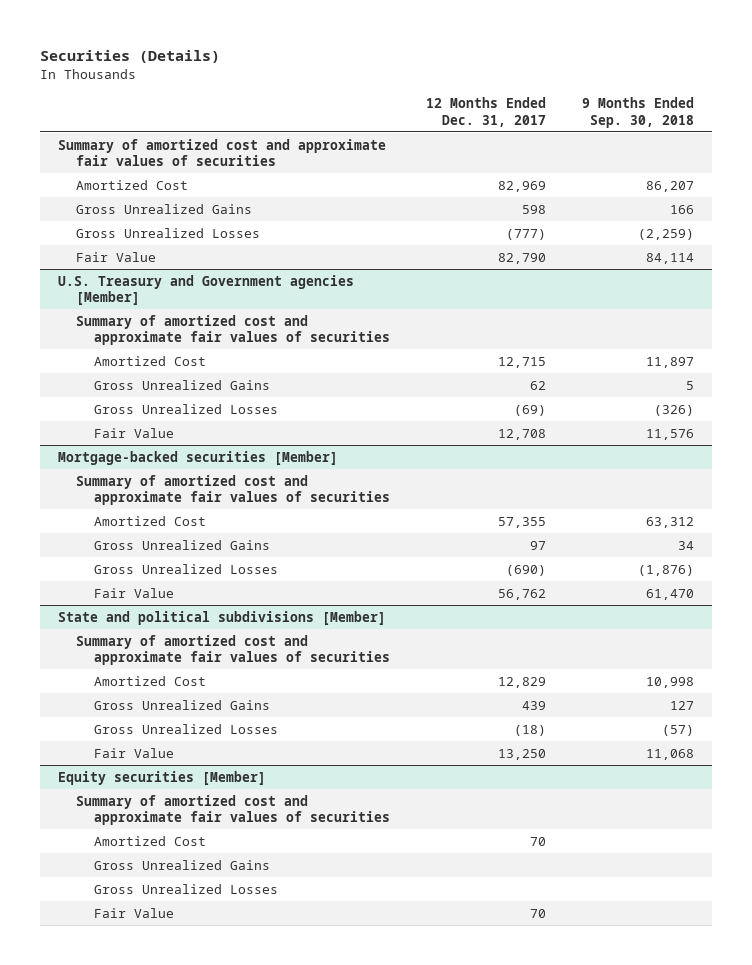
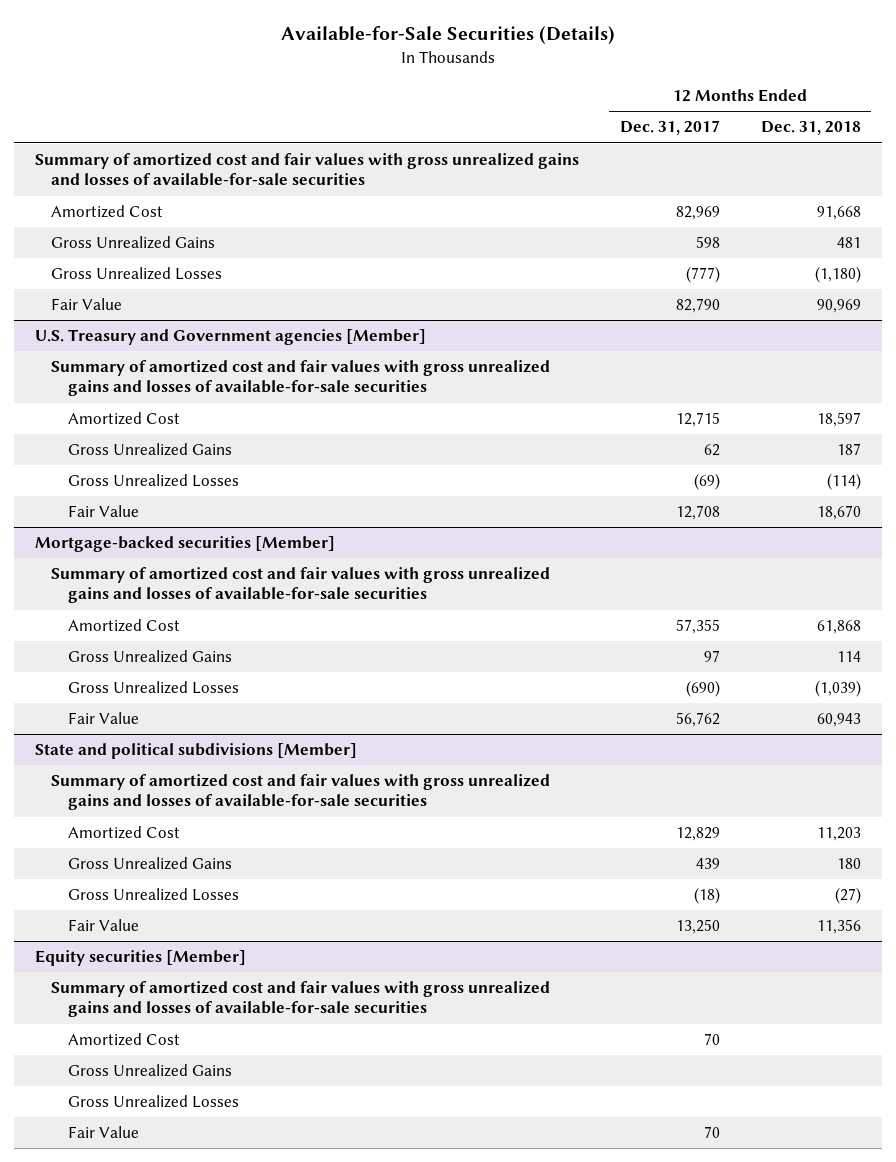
- Securities (Details)
+ Available-for-Sale Securities (Details)
- | 12 Months Ended Dec. 31, 2017 | 9 Months Ended Sep. 30, 2018
+ | 12 Months Ended Dec. 31, 2017 | 12 Months Ended Dec. 31, 2018
- Summary of amortized cost and approximate fair values of securities
+ Summary of amortized cost and fair values with gross unrealized gains and losses of available-for-sale securities
@ U.S. Treasury and Government agencies [Member]
- Summary of amortized cost and approximate fair values of securities
+ Summary of amortized cost and fair values with gross unrealized gains and losses of available-for-sale securities
@ Mortgage-backed securities [Member]
- Summary of amortized cost and approximate fair values of securities
+ Summary of amortized cost and fair values with gross unrealized gains and losses of available-for-sale securities
@ State and political subdivisions [Member]
- Summary of amortized cost and approximate fair values of securities
+ Summary of amortized cost and fair values with gross unrealized gains and losses of available-for-sale securities
@ Equity securities [Member]
- Summary of amortized cost and approximate fair values of securities
+ Summary of amortized cost and fair values with gross unrealized gains and losses of available-for-sale securities

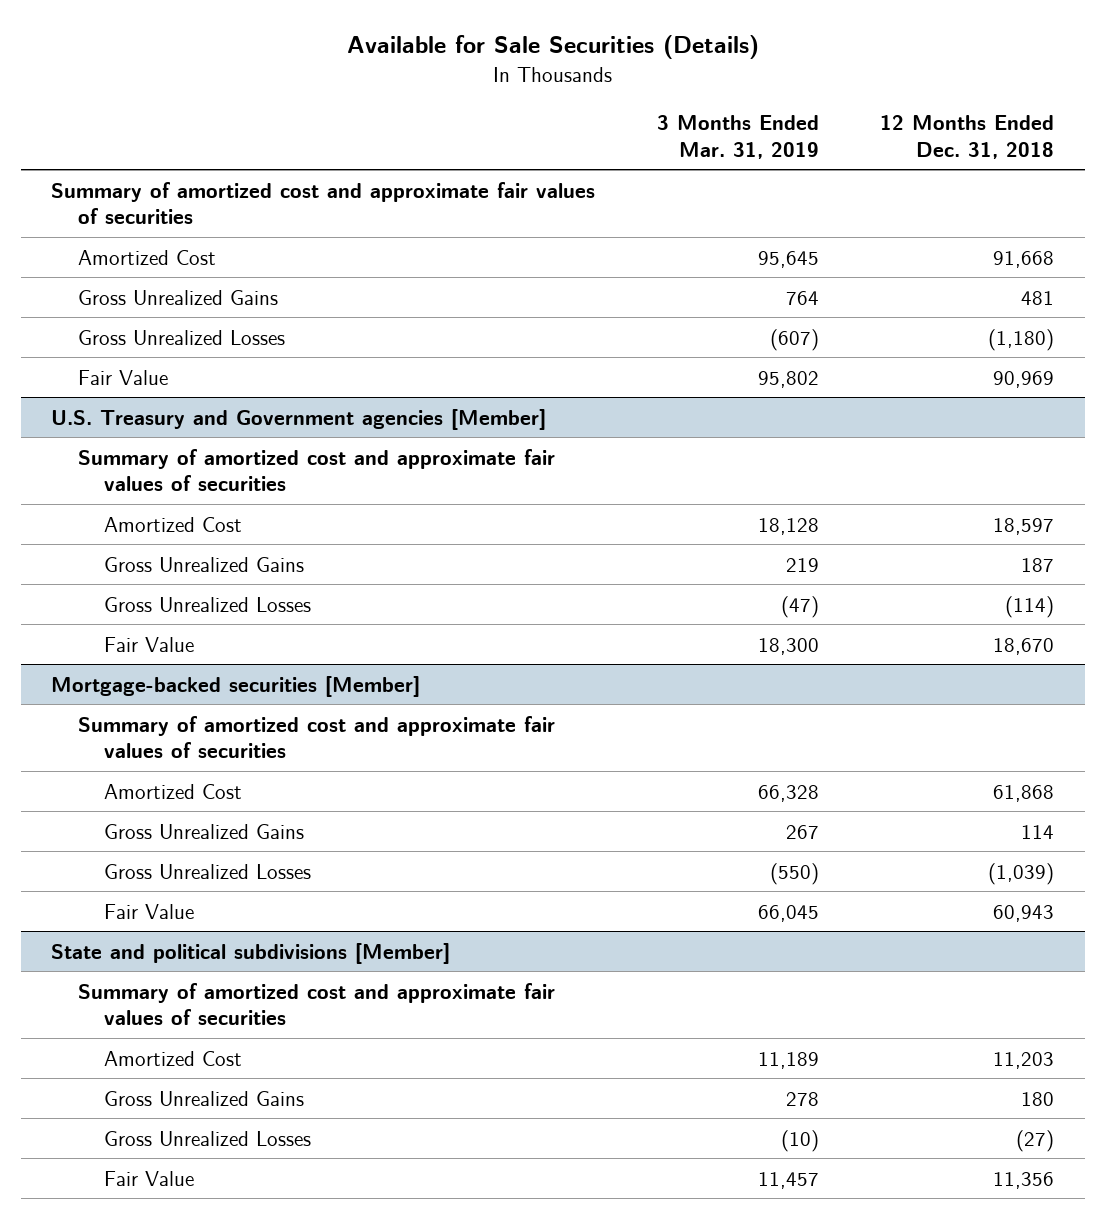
- Available-for-Sale Securities (Details)
+ Available for Sale Securities (Details)
- | 12 Months Ended Dec. 31, 2017 | 12 Months Ended Dec. 31, 2018
+ | 3 Months Ended Mar. 31, 2019 | 12 Months Ended Dec. 31, 2018
- Summary of amortized cost and fair values with gross unrealized gains and losses of available-for-sale securities
+ Summary of amortized cost and approximate fair values of securities
@ U.S. Treasury and Government agencies [Member]
- Summary of amortized cost and fair values with gross unrealized gains and losses of available-for-sale securities
+ Summary of amortized cost and approximate fair values of securities
@ Mortgage-backed securities [Member]
- Summary of amortized cost and fair values with gross unrealized gains and losses of available-for-sale securities
+ Summary of amortized cost and approximate fair values of securities
@ State and political subdivisions [Member]
- Summary of amortized cost and fair values with gross unrealized gains and losses of available-for-sale securities
+ Summary of amortized cost and approximate fair values of securities
- Equity securities [Member]
- Summary of amortized cost and fair values with gross unrealized gains and losses of available-for-sale securities
- Amortized Cost | 70 |
- Gross Unrealized Gains
- Gross Unrealized Losses
- Fair Value | 70 |

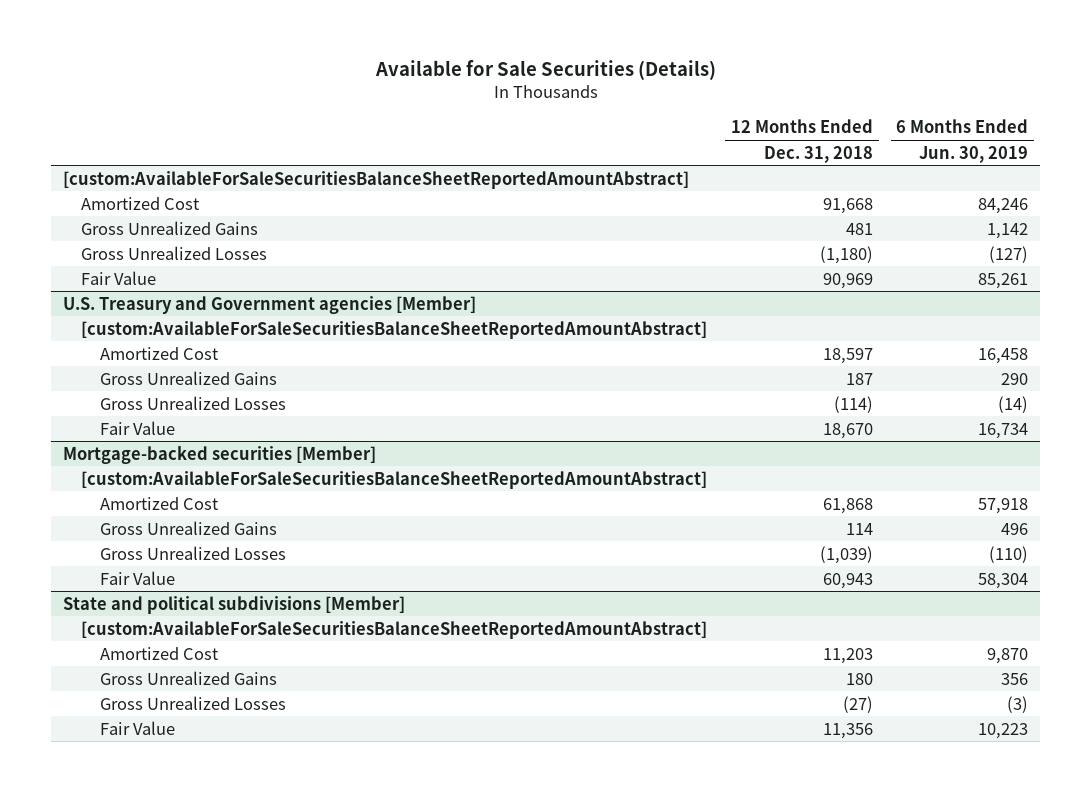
- | 3 Months Ended Mar. 31, 2019 | 12 Months Ended Dec. 31, 2018
+ | 12 Months Ended Dec. 31, 2018 | 6 Months Ended Jun. 30, 2019
- Summary of amortized cost and approximate fair values of securities
+ [custom:AvailableForSaleSecuritiesBalanceSheetReportedAmountAbstract]
@ U.S. Treasury and Government agencies [Member]
- Summary of amortized cost and approximate fair values of securities
+ [custom:AvailableForSaleSecuritiesBalanceSheetReportedAmountAbstract]
@ Mortgage-backed securities [Member]
- Summary of amortized cost and approximate fair values of securities
+ [custom:AvailableForSaleSecuritiesBalanceSheetReportedAmountAbstract]
@ State and political subdivisions [Member]
- Summary of amortized cost and approximate fair values of securities
+ [custom:AvailableForSaleSecuritiesBalanceSheetReportedAmountAbstract]

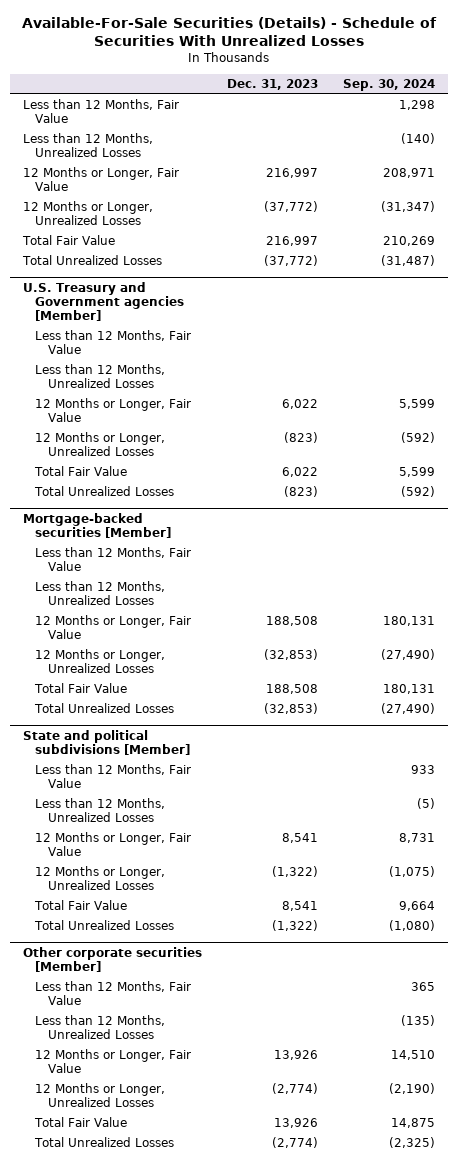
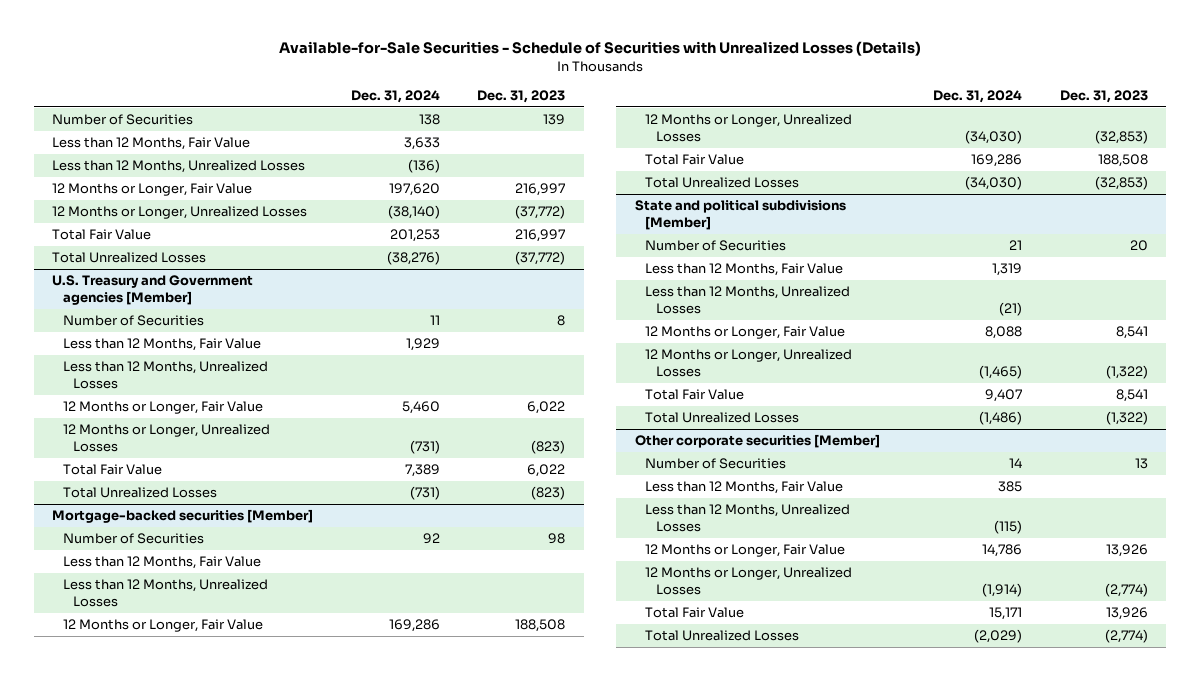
- Available-For-Sale Securities (Details) - Schedule of Securities With Unrealized Losses
+ Available-for-Sale Securities - Schedule of Securities with Unrealized Losses (Details)
- | Dec. 31, 2023 | Sep. 30, 2024
+ | Dec. 31, 2024 | Dec. 31, 2023
+ Number of Securities | 138 | 139
@ U.S. Treasury and Government agencies [Member]
+ Number of Securities | 11 | 8
@ Mortgage-backed securities [Member]
+ Number of Securities | 92 | 98
@ State and political subdivisions [Member]
+ Number of Securities | 21 | 20
@ Other corporate securities [Member]
+ Number of Securities | 14 | 13

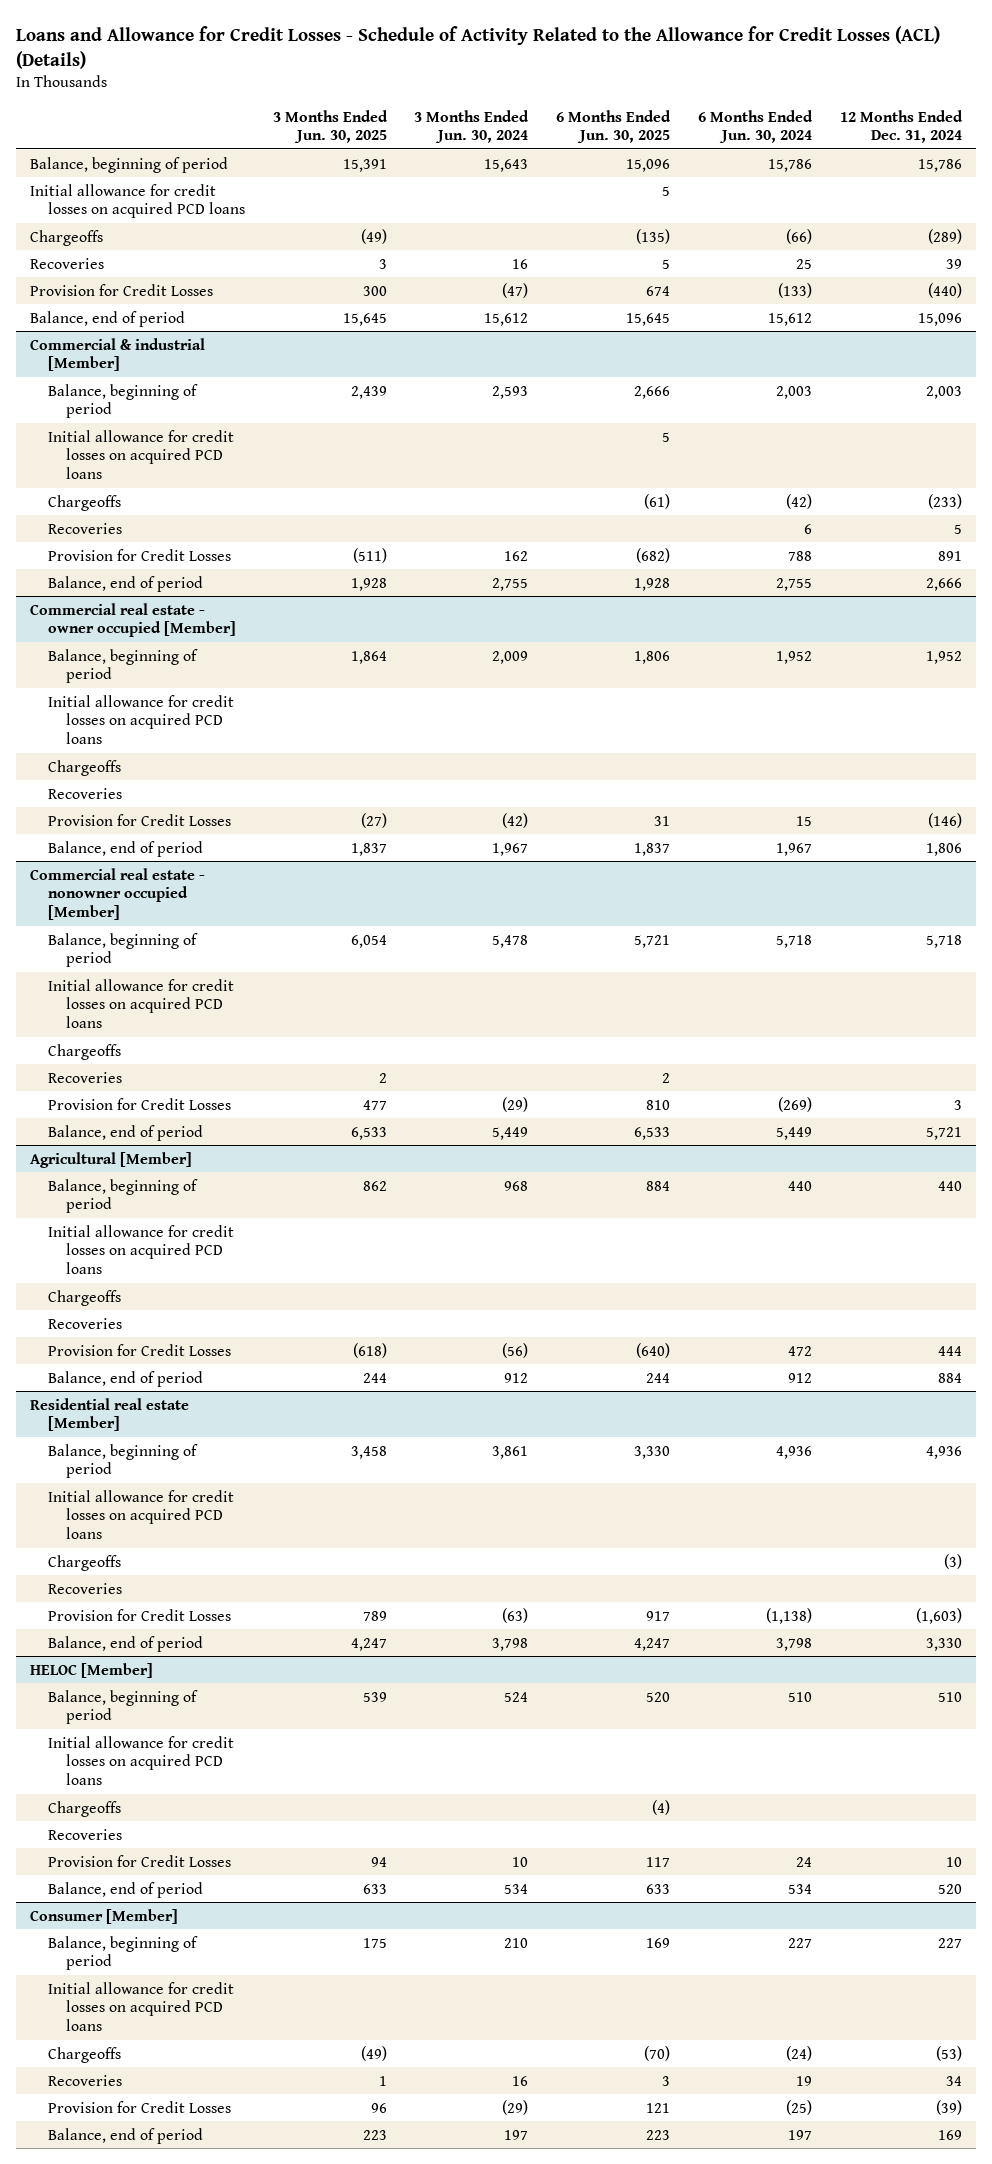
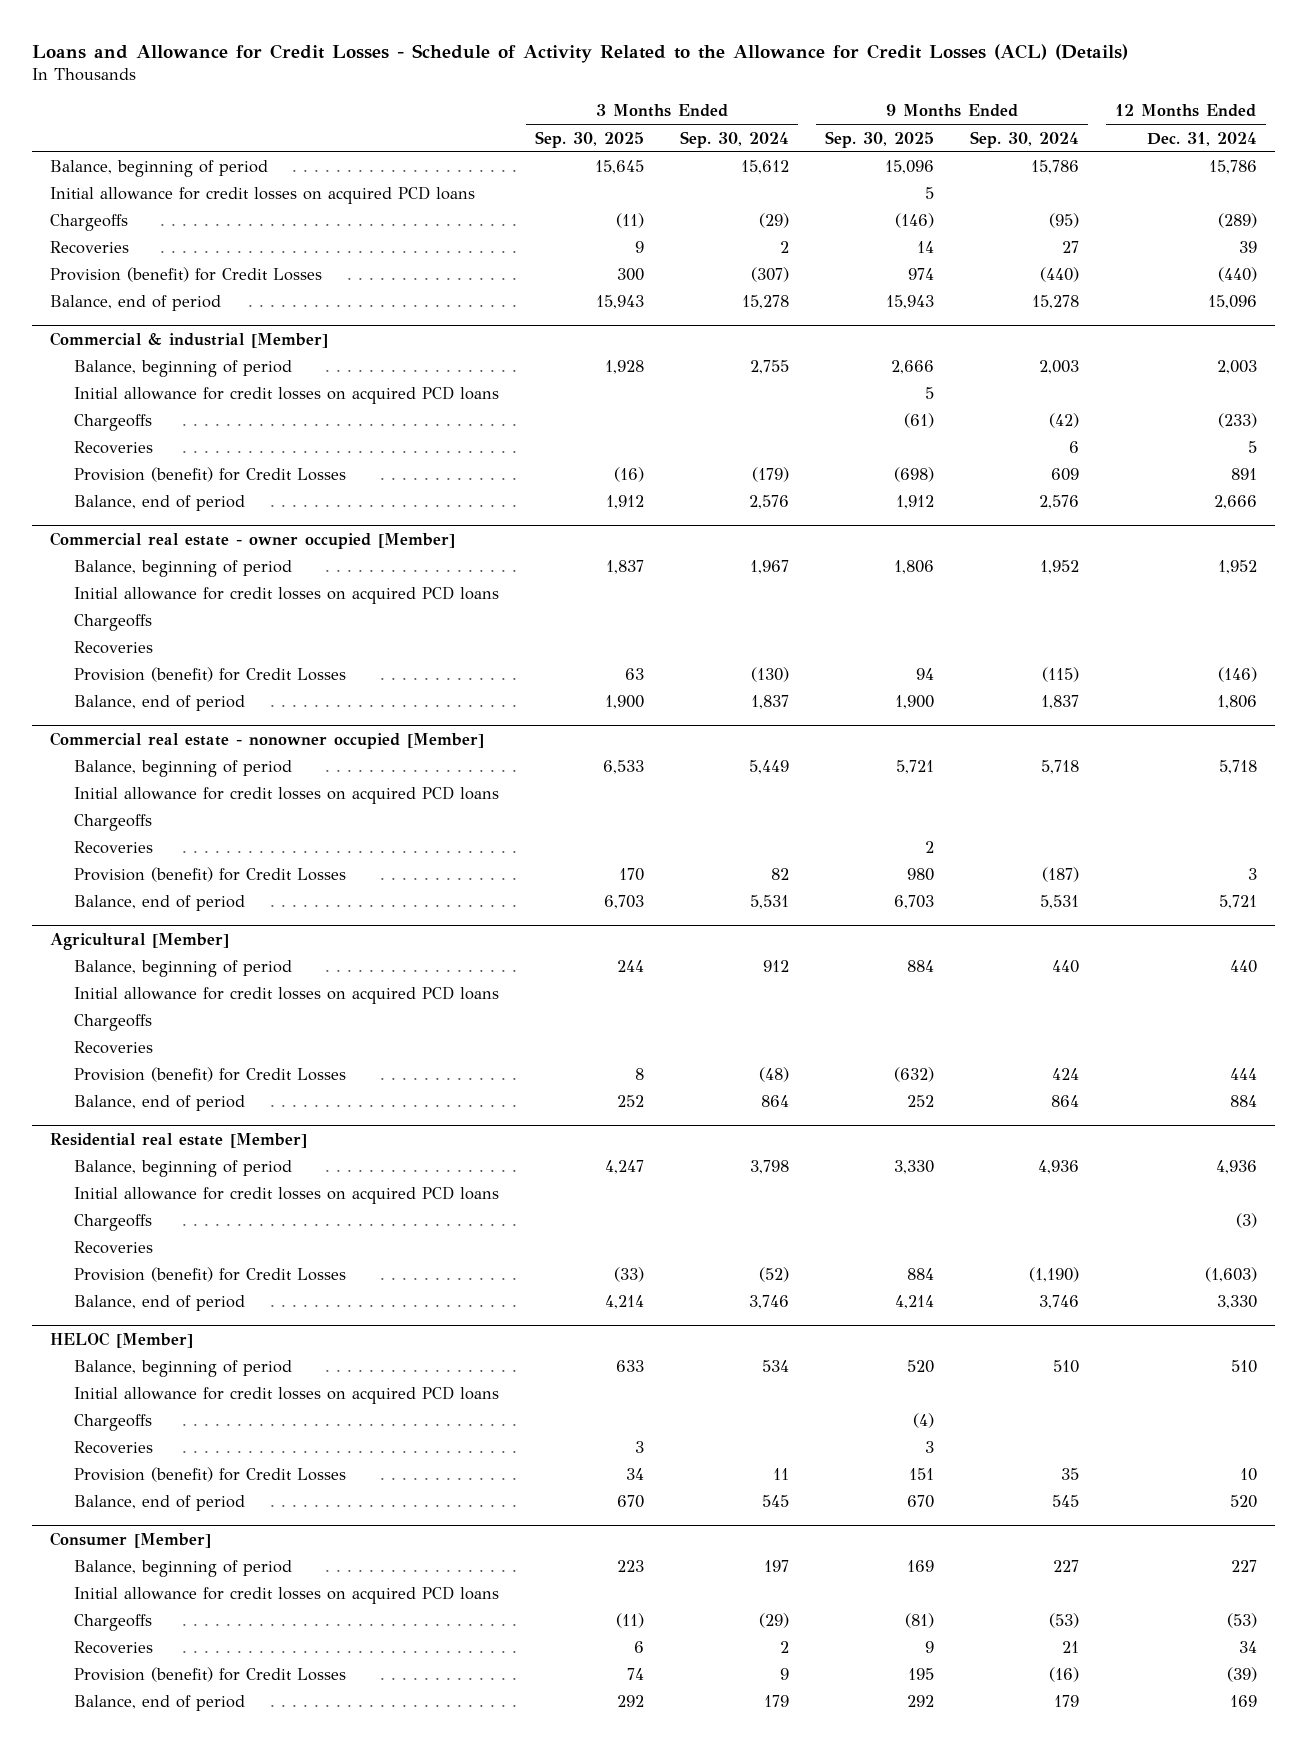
- | 3 Months Ended Jun. 30, 2025 | 3 Months Ended Jun. 30, 2024 | 6 Months Ended Jun. 30, 2025 | 6 Months Ended Jun. 30, 2024 | 12 Months Ended Dec. 31, 2024
+ | 3 Months Ended Sep. 30, 2025 | 3 Months Ended Sep. 30, 2024 | 9 Months Ended Sep. 30, 2025 | 9 Months Ended Sep. 30, 2024 | 12 Months Ended Dec. 31, 2024
- Provision for Credit Losses | 300 | (47) | 674 | (133) | (440)
+ Provision (benefit) for Credit Losses | 300 | (307) | 974 | (440) | (440)
@ Commercial & industrial [Member]
- Provision for Credit Losses | (511) | 162 | (682) | 788 | 891
+ Provision (benefit) for Credit Losses | (16) | (179) | (698) | 609 | 891
@ Commercial real estate - owner occupied [Member]
- Provision for Credit Losses | (27) | (42) | 31 | 15 | (146)
+ Provision (benefit) for Credit Losses | 63 | (130) | 94 | (115) | (146)
@ Commercial real estate - nonowner occupied [Member]
- Provision for Credit Losses | 477 | (29) | 810 | (269) | 3
+ Provision (benefit) for Credit Losses | 170 | 82 | 980 | (187) | 3
@ Agricultural [Member]
- Provision for Credit Losses | (618) | (56) | (640) | 472 | 444
+ Provision (benefit) for Credit Losses | 8 | (48) | (632) | 424 | 444
@ Residential real estate [Member]
- Provision for Credit Losses | 789 | (63) | 917 | (1,138) | (1,603)
+ Provision (benefit) for Credit Losses | (33) | (52) | 884 | (1,190) | (1,603)
@ HELOC [Member]
- Provision for Credit Losses | 94 | 10 | 117 | 24 | 10
+ Provision (benefit) for Credit Losses | 34 | 11 | 151 | 35 | 10
@ Consumer [Member]
- Provision for Credit Losses | 96 | (29) | 121 | (25) | (39)
+ Provision (benefit) for Credit Losses | 74 | 9 | 195 | (16) | (39)

